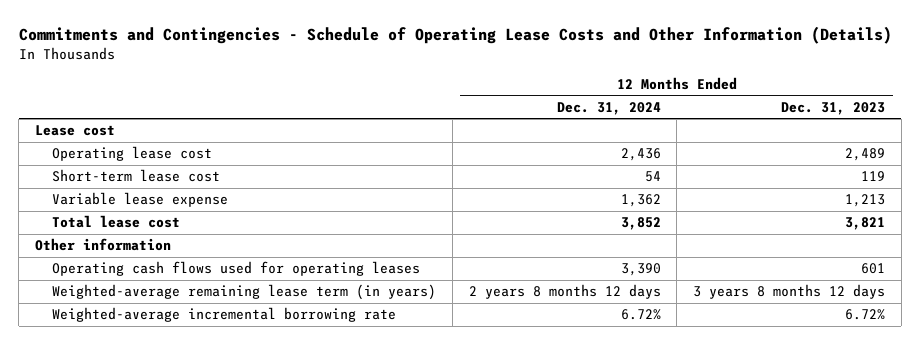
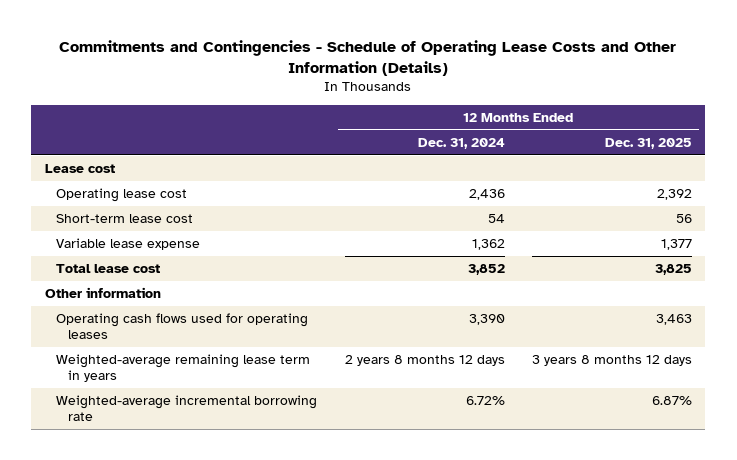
- | 12 Months Ended Dec. 31, 2024 | 12 Months Ended Dec. 31, 2023
+ | 12 Months Ended Dec. 31, 2024 | 12 Months Ended Dec. 31, 2025
- Weighted-average remaining lease term (in years) | 2 years 8 months 12 days | 3 years 8 months 12 days
+ Weighted-average remaining lease term in years | 2 years 8 months 12 days | 3 years 8 months 12 days

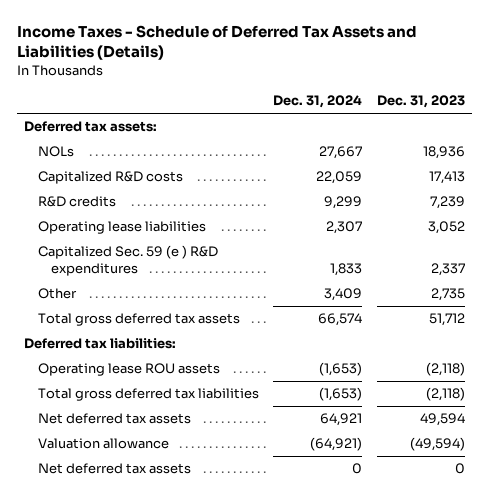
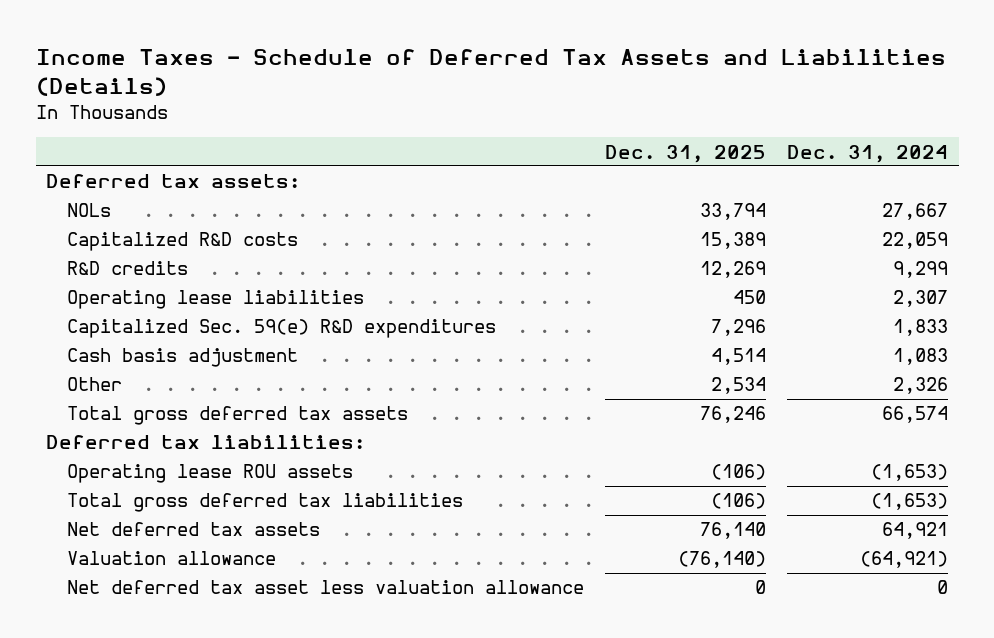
- | Dec. 31, 2024 | Dec. 31, 2023
+ | Dec. 31, 2025 | Dec. 31, 2024
- Capitalized Sec. 59 (e ) R&D expenditures | 1,833 | 2,337
- Other | 3,409 | 2,735
+ Capitalized Sec. 59(e) R&D expenditures | 7,296 | 1,833
+ Cash basis adjustment | 4,514 | 1,083
+ Other | 2,534 | 2,326
- Net deferred tax assets | 0 | 0
+ Net deferred tax asset less valuation allowance | 0 | 0

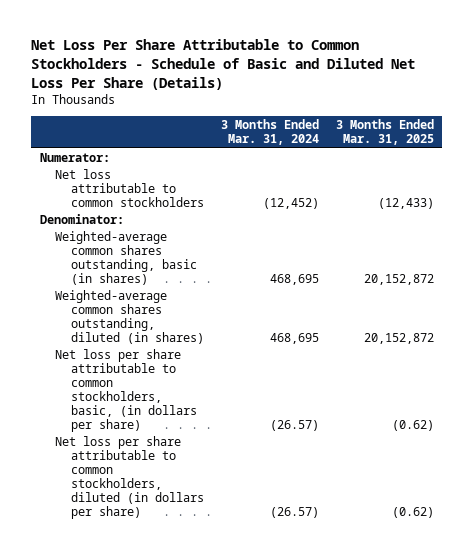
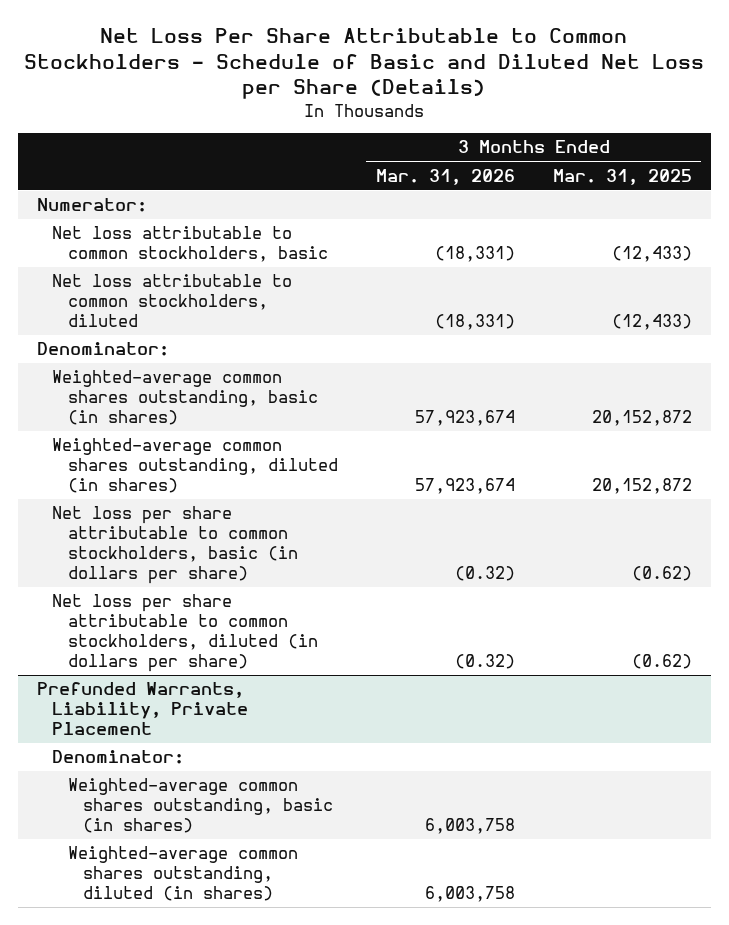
- Net Loss Per Share Attributable to Common Stockholders - Schedule of Basic and Diluted Net Loss Per Share (Details)
+ Net Loss Per Share Attributable to Common Stockholders - Schedule of Basic and Diluted Net Loss per Share (Details)
- | 3 Months Ended Mar. 31, 2024 | 3 Months Ended Mar. 31, 2025
+ | 3 Months Ended Mar. 31, 2026 | 3 Months Ended Mar. 31, 2025
- Net loss attributable to common stockholders | (12,452) | (12,433)
+ Net loss attributable to common stockholders, basic | (18,331) | (12,433)
+ Net loss attributable to common stockholders, diluted | (18,331) | (12,433)
- Net loss per share attributable to common stockholders, basic, (in dollars per share) | (26.57) | (0.62)
+ Net loss per share attributable to common stockholders, basic (in dollars per share) | (0.32) | (0.62)
+ Prefunded Warrants, Liability, Private Placement
+ Denominator:
+ Weighted-average common shares outstanding, basic (in shares) | 6,003,758 |
+ Weighted-average common shares outstanding, diluted (in shares) | 6,003,758 |

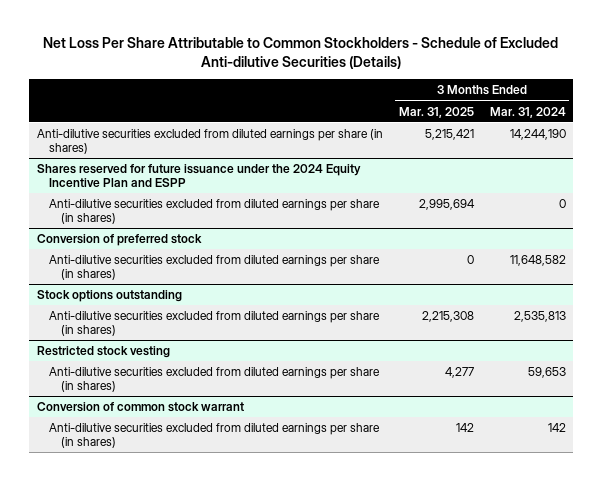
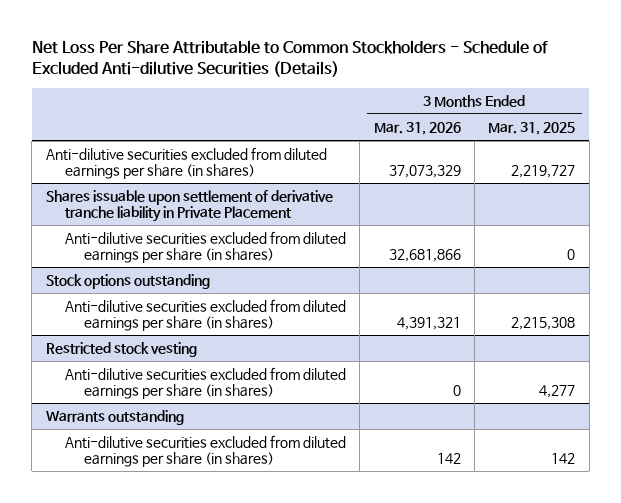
- | 3 Months Ended Mar. 31, 2025 | 3 Months Ended Mar. 31, 2024
+ | 3 Months Ended Mar. 31, 2026 | 3 Months Ended Mar. 31, 2025
- Anti-dilutive securities excluded from diluted earnings per share (in shares) | 5,215,421 | 14,244,190
- Shares reserved for future issuance under the 2024 Equity Incentive Plan and ESPP
- Anti-dilutive securities excluded from diluted earnings per share (in shares) | 2,995,694 | 0
- Conversion of preferred stock
+ Anti-dilutive securities excluded from diluted earnings per share (in shares) | 37,073,329 | 2,219,727
+ Shares issuable upon settlement of derivative tranche liability in Private Placement
- Conversion of common stock warrant
+ Warrants outstanding

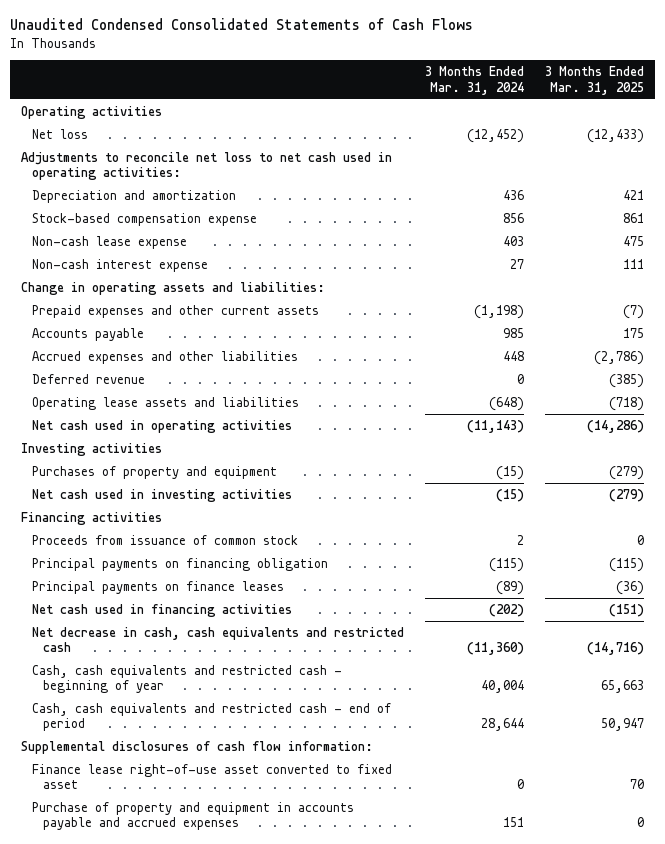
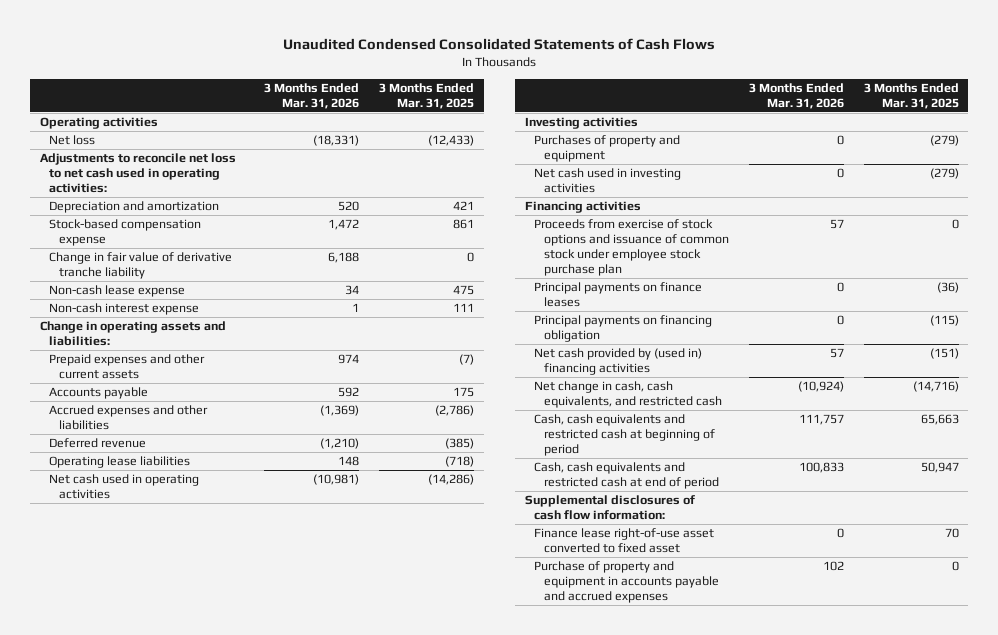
- | 3 Months Ended Mar. 31, 2024 | 3 Months Ended Mar. 31, 2025
+ | 3 Months Ended Mar. 31, 2026 | 3 Months Ended Mar. 31, 2025
+ Change in fair value of derivative tranche liability | 6,188 | 0
- Operating lease assets and liabilities | (648) | (718)
+ Operating lease liabilities | 148 | (718)
- Proceeds from issuance of common stock | 2 | 0
+ Proceeds from exercise of stock options and issuance of common stock under employee stock purchase plan | 57 | 0
- Net cash used in financing activities | (202) | (151)
- Net decrease in cash, cash equivalents and restricted cash | (11,360) | (14,716)
- Cash, cash equivalents and restricted cash - beginning of year | 40,004 | 65,663
- Cash, cash equivalents and restricted cash - end of period | 28,644 | 50,947
moved down: Principal payments on financing obligation | 0 | (115)
+ Net cash provided by (used in) financing activities | 57 | (151)
+ Net change in cash, cash equivalents, and restricted cash | (10,924) | (14,716)
+ Cash, cash equivalents and restricted cash at beginning of period | 111,757 | 65,663
+ Cash, cash equivalents and restricted cash at end of period | 100,833 | 50,947

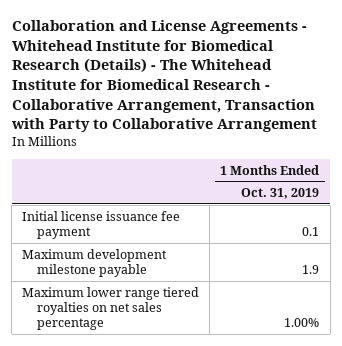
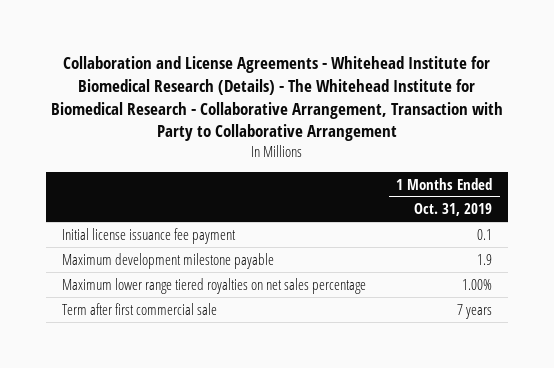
+ Term after first commercial sale | 7 years

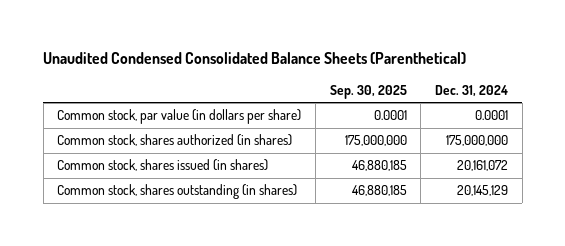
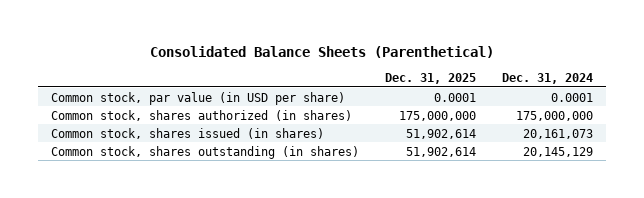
- Unaudited Condensed Consolidated Balance Sheets (Parenthetical)
+ Consolidated Balance Sheets (Parenthetical)
- | Sep. 30, 2025 | Dec. 31, 2024
+ | Dec. 31, 2025 | Dec. 31, 2024
- Common stock, par value (in dollars per share) | 0.0001 | 0.0001
+ Common stock, par value (in USD per share) | 0.0001 | 0.0001
- Common stock, shares issued (in shares) | 46,880,185 | 20,161,072
+ Common stock, shares issued (in shares) | 51,902,614 | 20,161,073

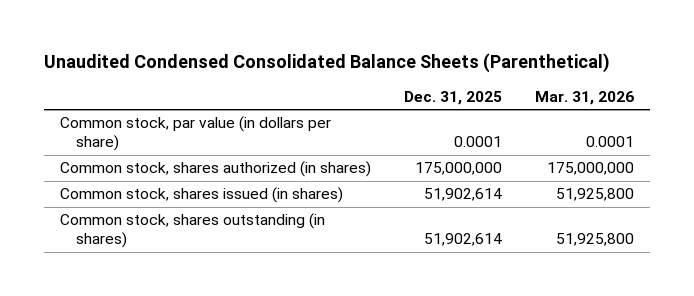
- Consolidated Balance Sheets (Parenthetical)
+ Unaudited Condensed Consolidated Balance Sheets (Parenthetical)
- | Dec. 31, 2025 | Dec. 31, 2024
+ | Dec. 31, 2025 | Mar. 31, 2026
- Common stock, par value (in USD per share) | 0.0001 | 0.0001
+ Common stock, par value (in dollars per share) | 0.0001 | 0.0001

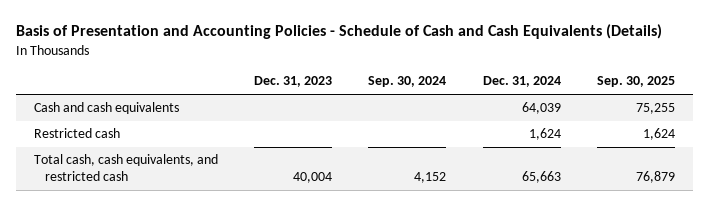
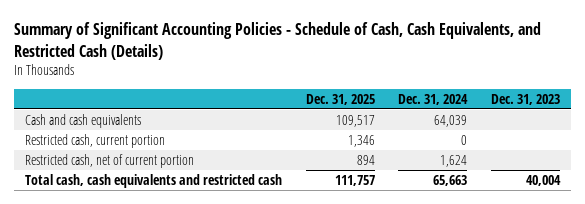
- Basis of Presentation and Accounting Policies - Schedule of Cash and Cash Equivalents (Details)
+ Summary of Significant Accounting Policies - Schedule of Cash, Cash Equivalents, and Restricted Cash (Details)
- | Dec. 31, 2023 | Sep. 30, 2024 | Dec. 31, 2024 | Sep. 30, 2025
+ | Dec. 31, 2025 | Dec. 31, 2024 | Dec. 31, 2023
- Restricted cash | | | 1,624 | 1,624
- Total cash, cash equivalents, and restricted cash | 40,004 | 4,152 | 65,663 | 76,879
+ Restricted cash, current portion | 1,346 | 0 |
+ Restricted cash, net of current portion | 894 | 1,624 |
+ Total cash, cash equivalents and restricted cash | 111,757 | 65,663 | 40,004

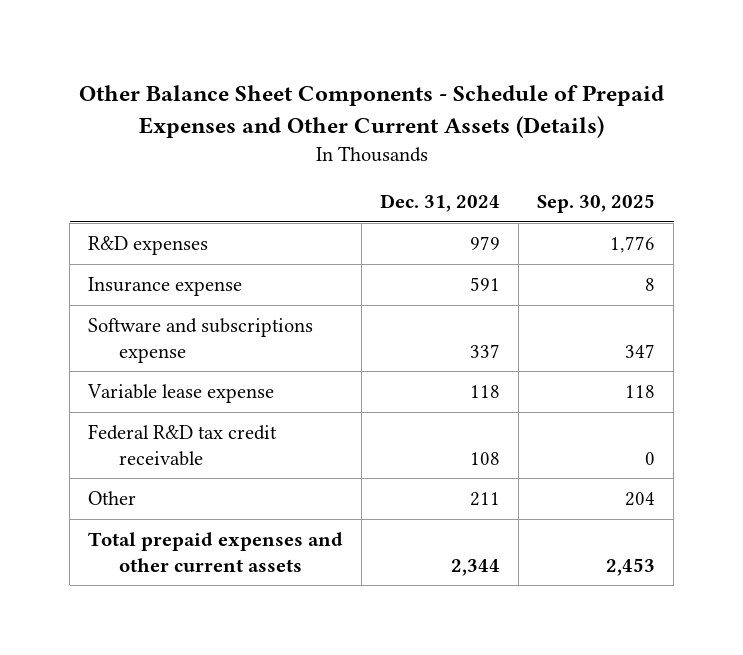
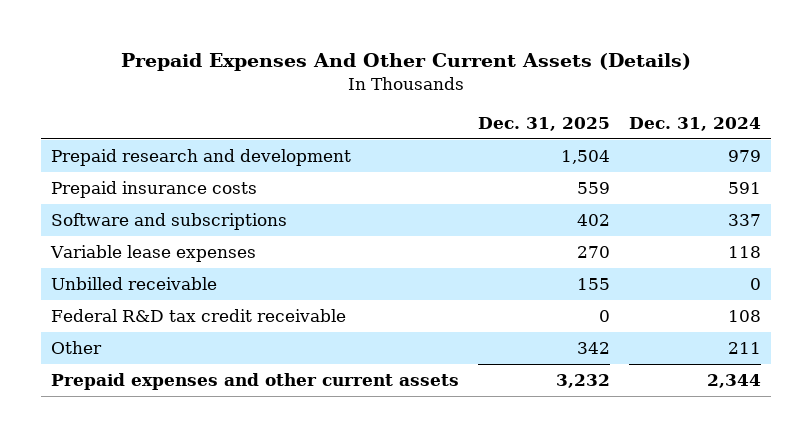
- Other Balance Sheet Components - Schedule of Prepaid Expenses and Other Current Assets (Details)
+ Prepaid Expenses And Other Current Assets (Details)
- | Dec. 31, 2024 | Sep. 30, 2025
+ | Dec. 31, 2025 | Dec. 31, 2024
- R&D expenses | 979 | 1,776
- Insurance expense | 591 | 8
- Software and subscriptions expense | 337 | 347
- Variable lease expense | 118 | 118
+ Prepaid research and development | 1,504 | 979
+ Prepaid insurance costs | 559 | 591
+ Software and subscriptions | 402 | 337
+ Variable lease expenses | 270 | 118
+ Unbilled receivable | 155 | 0
- Total prepaid expenses and other current assets | 2,344 | 2,453
+ Prepaid expenses and other current assets | 3,232 | 2,344

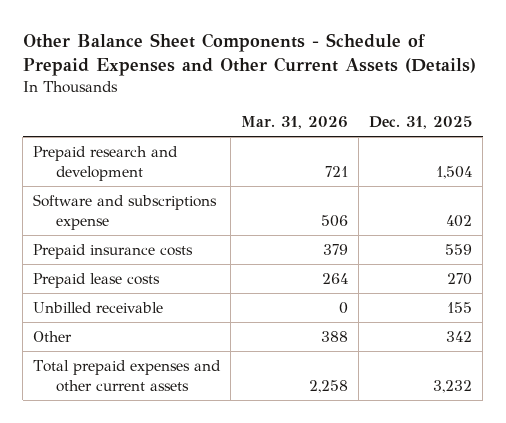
- Prepaid Expenses And Other Current Assets (Details)
+ Other Balance Sheet Components - Schedule of Prepaid Expenses and Other Current Assets (Details)
- | Dec. 31, 2025 | Dec. 31, 2024
+ | Mar. 31, 2026 | Dec. 31, 2025
+ Software and subscriptions expense | 506 | 402
- Software and subscriptions | 402 | 337
- Variable lease expenses | 270 | 118
+ Prepaid lease costs | 264 | 270
- Federal R&D tax credit receivable | 0 | 108
- Prepaid expenses and other current assets | 3,232 | 2,344
+ Total prepaid expenses and other current assets | 2,258 | 3,232

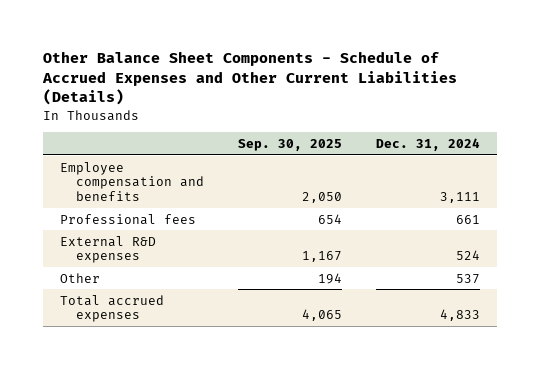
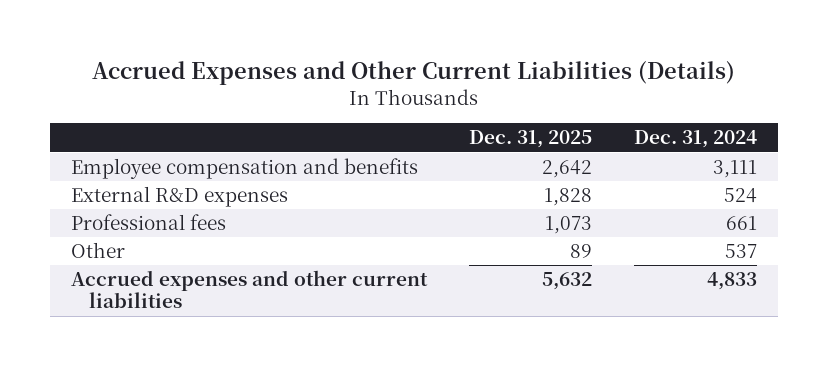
- Other Balance Sheet Components - Schedule of Accrued Expenses and Other Current Liabilities (Details)
+ Accrued Expenses and Other Current Liabilities (Details)
- | Sep. 30, 2025 | Dec. 31, 2024
+ | Dec. 31, 2025 | Dec. 31, 2024
moved down: Professional fees | 1,073 | 661
- Total accrued expenses | 4,065 | 4,833
+ Accrued expenses and other current liabilities | 5,632 | 4,833

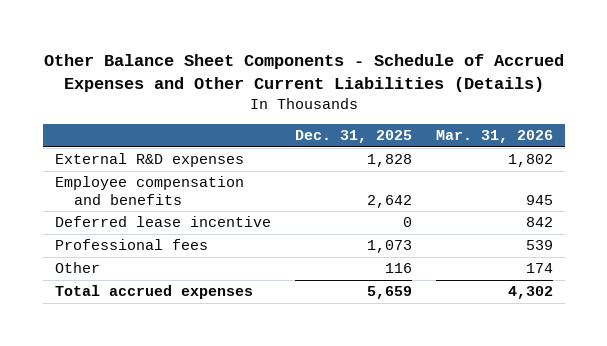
- Accrued Expenses and Other Current Liabilities (Details)
+ Other Balance Sheet Components - Schedule of Accrued Expenses and Other Current Liabilities (Details)
- | Dec. 31, 2025 | Dec. 31, 2024
+ | Dec. 31, 2025 | Mar. 31, 2026
moved down: Employee compensation and benefits | 2,642 | 945
+ Deferred lease incentive | 0 | 842
- Other | 89 | 537
- Accrued expenses and other current liabilities | 5,632 | 4,833
+ Other | 116 | 174
+ Total accrued expenses | 5,659 | 4,302

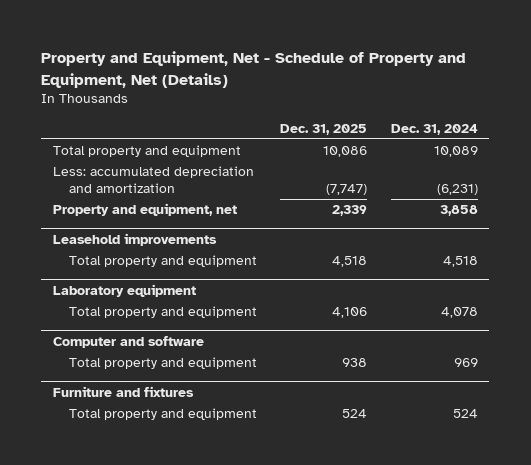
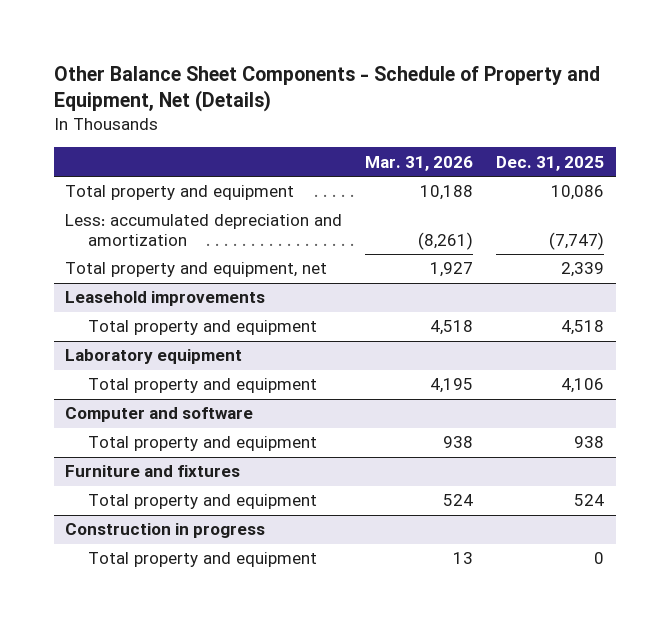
- Property and Equipment, Net - Schedule of Property and Equipment, Net (Details)
+ Other Balance Sheet Components - Schedule of Property and Equipment, Net (Details)
- | Dec. 31, 2025 | Dec. 31, 2024
+ | Mar. 31, 2026 | Dec. 31, 2025
- Property and equipment, net | 2,339 | 3,858
+ Total property and equipment, net | 1,927 | 2,339
+ Construction in progress
+ Total property and equipment | 13 | 0

